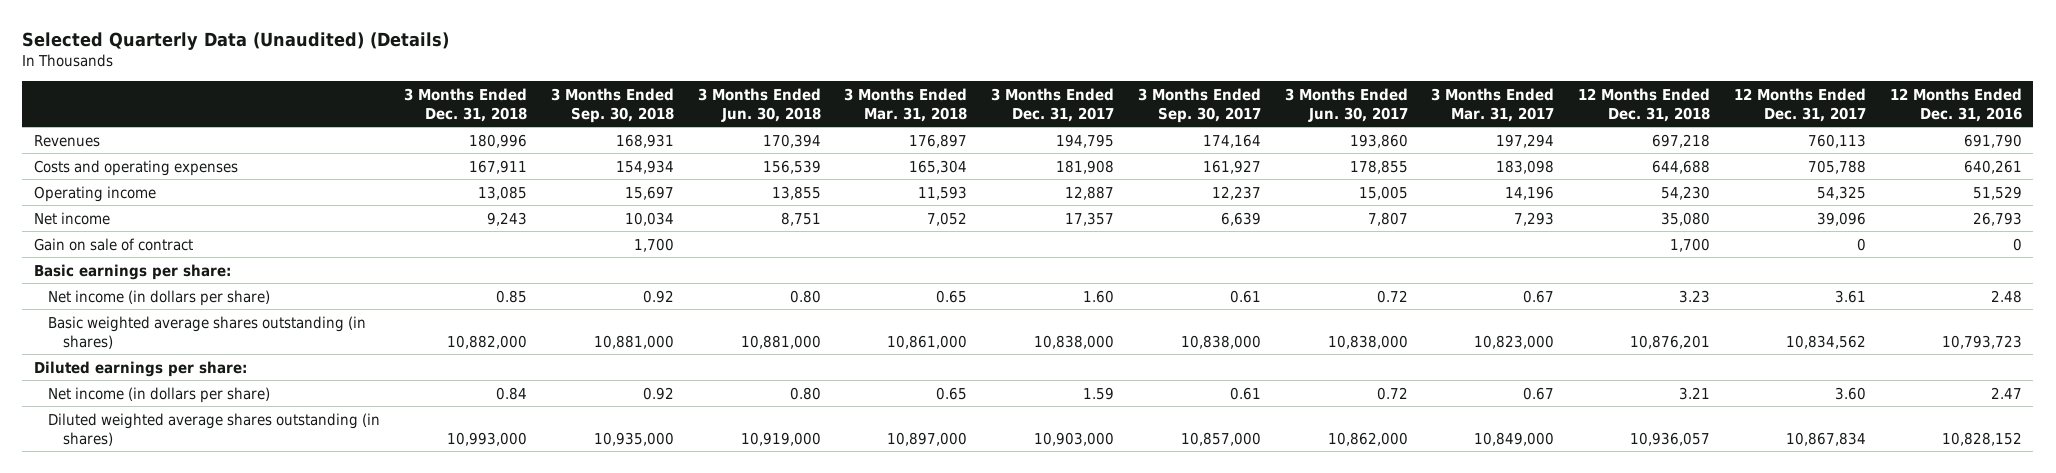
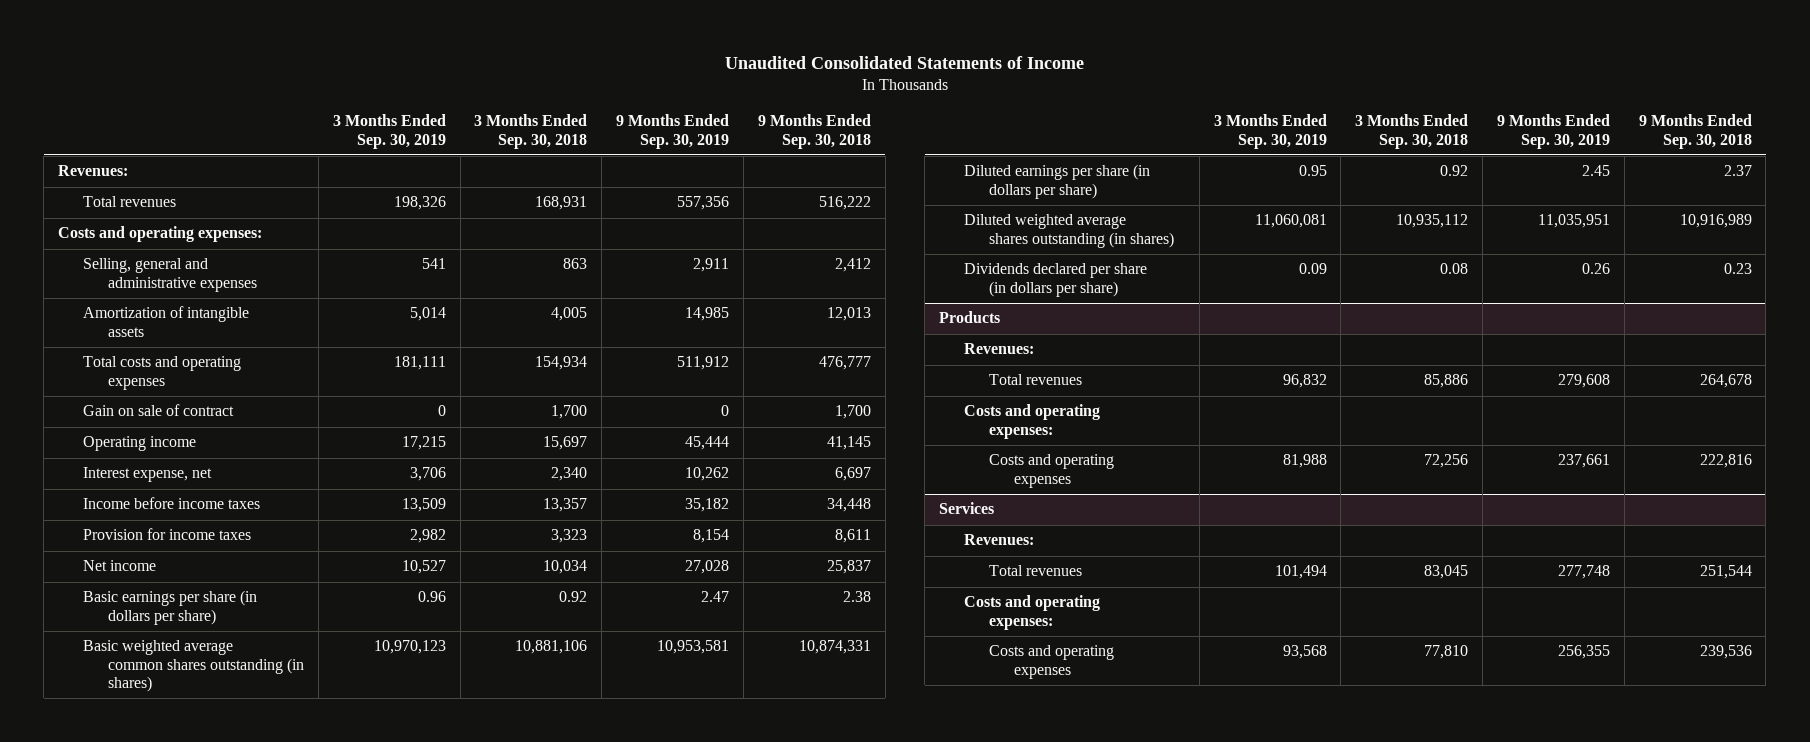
- Selected Quarterly Data (Unaudited) (Details)
+ Unaudited Consolidated Statements of Income
- | 3 Months Ended Dec. 31, 2018 | 3 Months Ended Sep. 30, 2018 | 3 Months Ended Jun. 30, 2018 | 3 Months Ended Mar. 31, 2018 | 3 Months Ended Dec. 31, 2017 | 3 Months Ended Sep. 30, 2017 | 3 Months Ended Jun. 30, 2017 | 3 Months Ended Mar. 31, 2017 | 12 Months Ended Dec. 31, 2018 | 12 Months Ended Dec. 31, 2017 | 12 Months Ended Dec. 31, 2016
+ | 3 Months Ended Sep. 30, 2019 | 3 Months Ended Sep. 30, 2018 | 9 Months Ended Sep. 30, 2019 | 9 Months Ended Sep. 30, 2018
- Revenues | 180,996 | 168,931 | 170,394 | 176,897 | 194,795 | 174,164 | 193,860 | 197,294 | 697,218 | 760,113 | 691,790
- Costs and operating expenses | 167,911 | 154,934 | 156,539 | 165,304 | 181,908 | 161,927 | 178,855 | 183,098 | 644,688 | 705,788 | 640,261
+ Revenues:
+ Total revenues | 198,326 | 168,931 | 557,356 | 516,222
+ Costs and operating expenses:
+ Selling, general and administrative expenses | 541 | 863 | 2,911 | 2,412
+ Amortization of intangible assets | 5,014 | 4,005 | 14,985 | 12,013
+ Total costs and operating expenses | 181,111 | 154,934 | 511,912 | 476,777
moved up: Gain on sale of contract | 0 | 1,700 | 0 | 1,700
+ Interest expense, net | 3,706 | 2,340 | 10,262 | 6,697
+ Income before income taxes | 13,509 | 13,357 | 35,182 | 34,448
+ Provision for income taxes | 2,982 | 3,323 | 8,154 | 8,611
- Basic earnings per share:
- Net income (in dollars per share) | 0.85 | 0.92 | 0.80 | 0.65 | 1.60 | 0.61 | 0.72 | 0.67 | 3.23 | 3.61 | 2.48
- Basic weighted average shares outstanding (in shares) | 10,882,000 | 10,881,000 | 10,881,000 | 10,861,000 | 10,838,000 | 10,838,000 | 10,838,000 | 10,823,000 | 10,876,201 | 10,834,562 | 10,793,723
- Diluted earnings per share:
- Net income (in dollars per share) | 0.84 | 0.92 | 0.80 | 0.65 | 1.59 | 0.61 | 0.72 | 0.67 | 3.21 | 3.60 | 2.47
- Diluted weighted average shares outstanding (in shares) | 10,993,000 | 10,935,000 | 10,919,000 | 10,897,000 | 10,903,000 | 10,857,000 | 10,862,000 | 10,849,000 | 10,936,057 | 10,867,834 | 10,828,152
+ Basic earnings per share (in dollars per share) | 0.96 | 0.92 | 2.47 | 2.38
+ Basic weighted average common shares outstanding (in shares) | 10,970,123 | 10,881,106 | 10,953,581 | 10,874,331
+ Diluted earnings per share (in dollars per share) | 0.95 | 0.92 | 2.45 | 2.37
+ Diluted weighted average shares outstanding (in shares) | 11,060,081 | 10,935,112 | 11,035,951 | 10,916,989
+ Dividends declared per share (in dollars per share) | 0.09 | 0.08 | 0.26 | 0.23
+ Products
+ Revenues:
+ Total revenues | 96,832 | 85,886 | 279,608 | 264,678
+ Costs and operating expenses:
+ Costs and operating expenses | 81,988 | 72,256 | 237,661 | 222,816
+ Services
+ Revenues:
+ Total revenues | 101,494 | 83,045 | 277,748 | 251,544
+ Costs and operating expenses:
+ Costs and operating expenses | 93,568 | 77,810 | 256,355 | 239,536

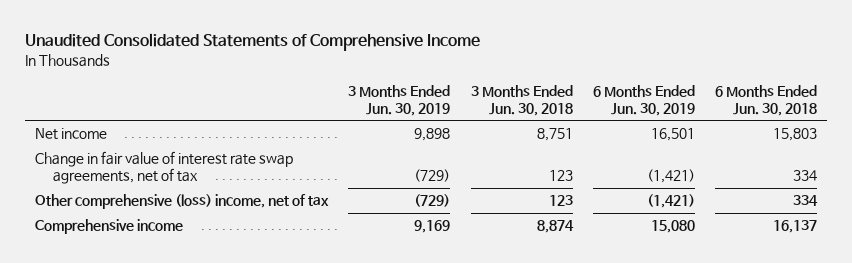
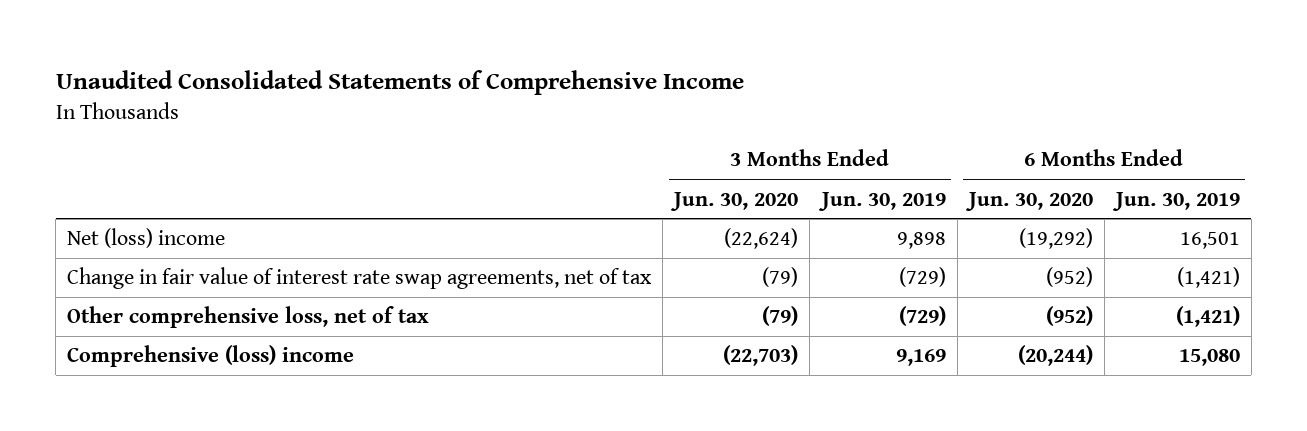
- | 3 Months Ended Jun. 30, 2019 | 3 Months Ended Jun. 30, 2018 | 6 Months Ended Jun. 30, 2019 | 6 Months Ended Jun. 30, 2018
+ | 3 Months Ended Jun. 30, 2020 | 3 Months Ended Jun. 30, 2019 | 6 Months Ended Jun. 30, 2020 | 6 Months Ended Jun. 30, 2019
- Net income | 9,898 | 8,751 | 16,501 | 15,803
+ Net (loss) income | (22,624) | 9,898 | (19,292) | 16,501
- Other comprehensive (loss) income, net of tax | (729) | 123 | (1,421) | 334
- Comprehensive income | 9,169 | 8,874 | 15,080 | 16,137
+ Other comprehensive loss, net of tax | (79) | (729) | (952) | (1,421)
+ Comprehensive (loss) income | (22,703) | 9,169 | (20,244) | 15,080

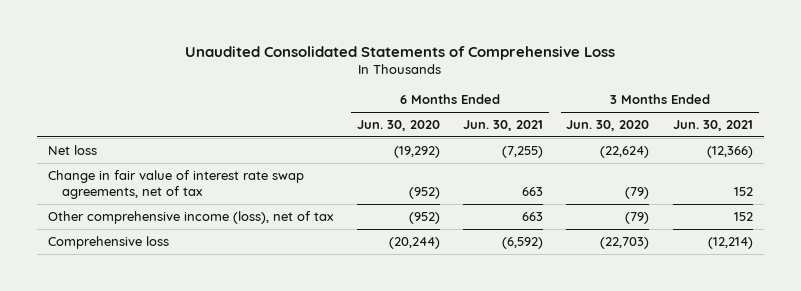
- Unaudited Consolidated Statements of Comprehensive Income
+ Unaudited Consolidated Statements of Comprehensive Loss
- | 3 Months Ended Jun. 30, 2020 | 3 Months Ended Jun. 30, 2019 | 6 Months Ended Jun. 30, 2020 | 6 Months Ended Jun. 30, 2019
+ | 6 Months Ended Jun. 30, 2020 | 6 Months Ended Jun. 30, 2021 | 3 Months Ended Jun. 30, 2020 | 3 Months Ended Jun. 30, 2021
- Net (loss) income | (22,624) | 9,898 | (19,292) | 16,501
+ Net loss | (19,292) | (7,255) | (22,624) | (12,366)
- Other comprehensive loss, net of tax | (79) | (729) | (952) | (1,421)
- Comprehensive (loss) income | (22,703) | 9,169 | (20,244) | 15,080
+ Other comprehensive income (loss), net of tax | (952) | 663 | (79) | 152
+ Comprehensive loss | (20,244) | (6,592) | (22,703) | (12,214)

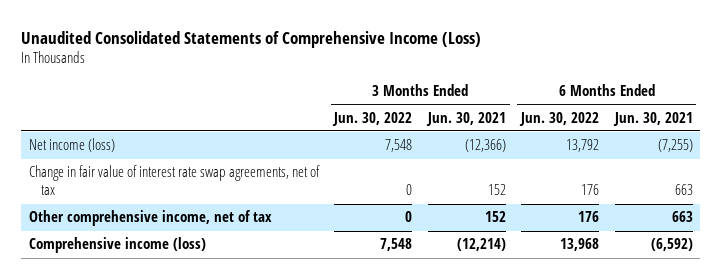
- Unaudited Consolidated Statements of Comprehensive Loss
+ Unaudited Consolidated Statements of Comprehensive Income (Loss)
- | 6 Months Ended Jun. 30, 2020 | 6 Months Ended Jun. 30, 2021 | 3 Months Ended Jun. 30, 2020 | 3 Months Ended Jun. 30, 2021
+ | 3 Months Ended Jun. 30, 2022 | 3 Months Ended Jun. 30, 2021 | 6 Months Ended Jun. 30, 2022 | 6 Months Ended Jun. 30, 2021
- Net loss | (19,292) | (7,255) | (22,624) | (12,366)
+ Net income (loss) | 7,548 | (12,366) | 13,792 | (7,255)
- Other comprehensive income (loss), net of tax | (952) | 663 | (79) | 152
- Comprehensive loss | (20,244) | (6,592) | (22,703) | (12,214)
+ Other comprehensive income, net of tax | 0 | 152 | 176 | 663
+ Comprehensive income (loss) | 7,548 | (12,214) | 13,968 | (6,592)

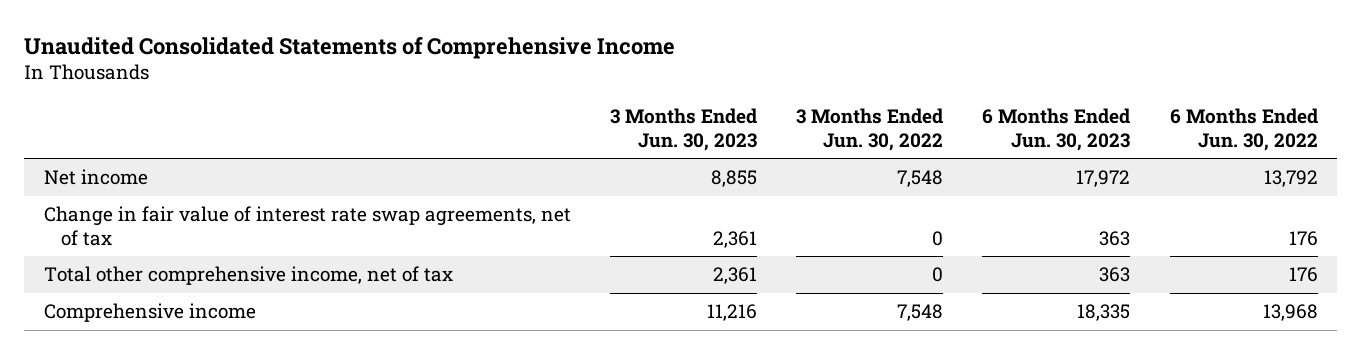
- Unaudited Consolidated Statements of Comprehensive Income (Loss)
+ Unaudited Consolidated Statements of Comprehensive Income
- | 3 Months Ended Jun. 30, 2022 | 3 Months Ended Jun. 30, 2021 | 6 Months Ended Jun. 30, 2022 | 6 Months Ended Jun. 30, 2021
+ | 3 Months Ended Jun. 30, 2023 | 3 Months Ended Jun. 30, 2022 | 6 Months Ended Jun. 30, 2023 | 6 Months Ended Jun. 30, 2022
- Net income (loss) | 7,548 | (12,366) | 13,792 | (7,255)
+ Net income | 8,855 | 7,548 | 17,972 | 13,792
- Other comprehensive income, net of tax | 0 | 152 | 176 | 663
- Comprehensive income (loss) | 7,548 | (12,214) | 13,968 | (6,592)
+ Total other comprehensive income, net of tax | 2,361 | 0 | 363 | 176
+ Comprehensive income | 11,216 | 7,548 | 18,335 | 13,968

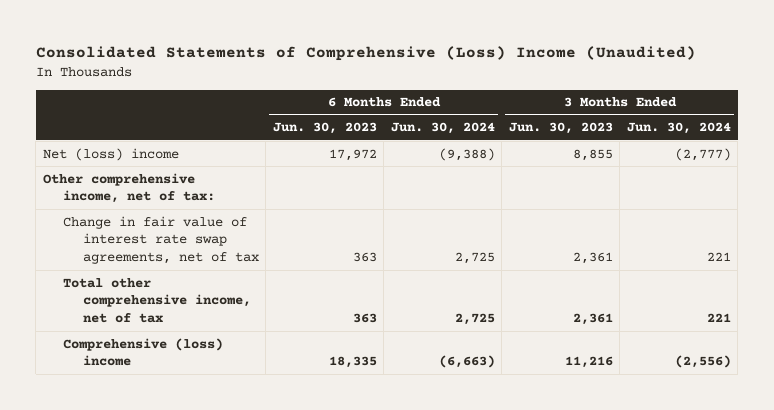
- Unaudited Consolidated Statements of Comprehensive Income
+ Consolidated Statements of Comprehensive (Loss) Income (Unaudited)
- | 3 Months Ended Jun. 30, 2023 | 3 Months Ended Jun. 30, 2022 | 6 Months Ended Jun. 30, 2023 | 6 Months Ended Jun. 30, 2022
+ | 6 Months Ended Jun. 30, 2023 | 6 Months Ended Jun. 30, 2024 | 3 Months Ended Jun. 30, 2023 | 3 Months Ended Jun. 30, 2024
- Net income | 8,855 | 7,548 | 17,972 | 13,792
+ Net (loss) income | 17,972 | (9,388) | 8,855 | (2,777)
+ Other comprehensive income, net of tax:
- Comprehensive income | 11,216 | 7,548 | 18,335 | 13,968
+ Comprehensive (loss) income | 18,335 | (6,663) | 11,216 | (2,556)

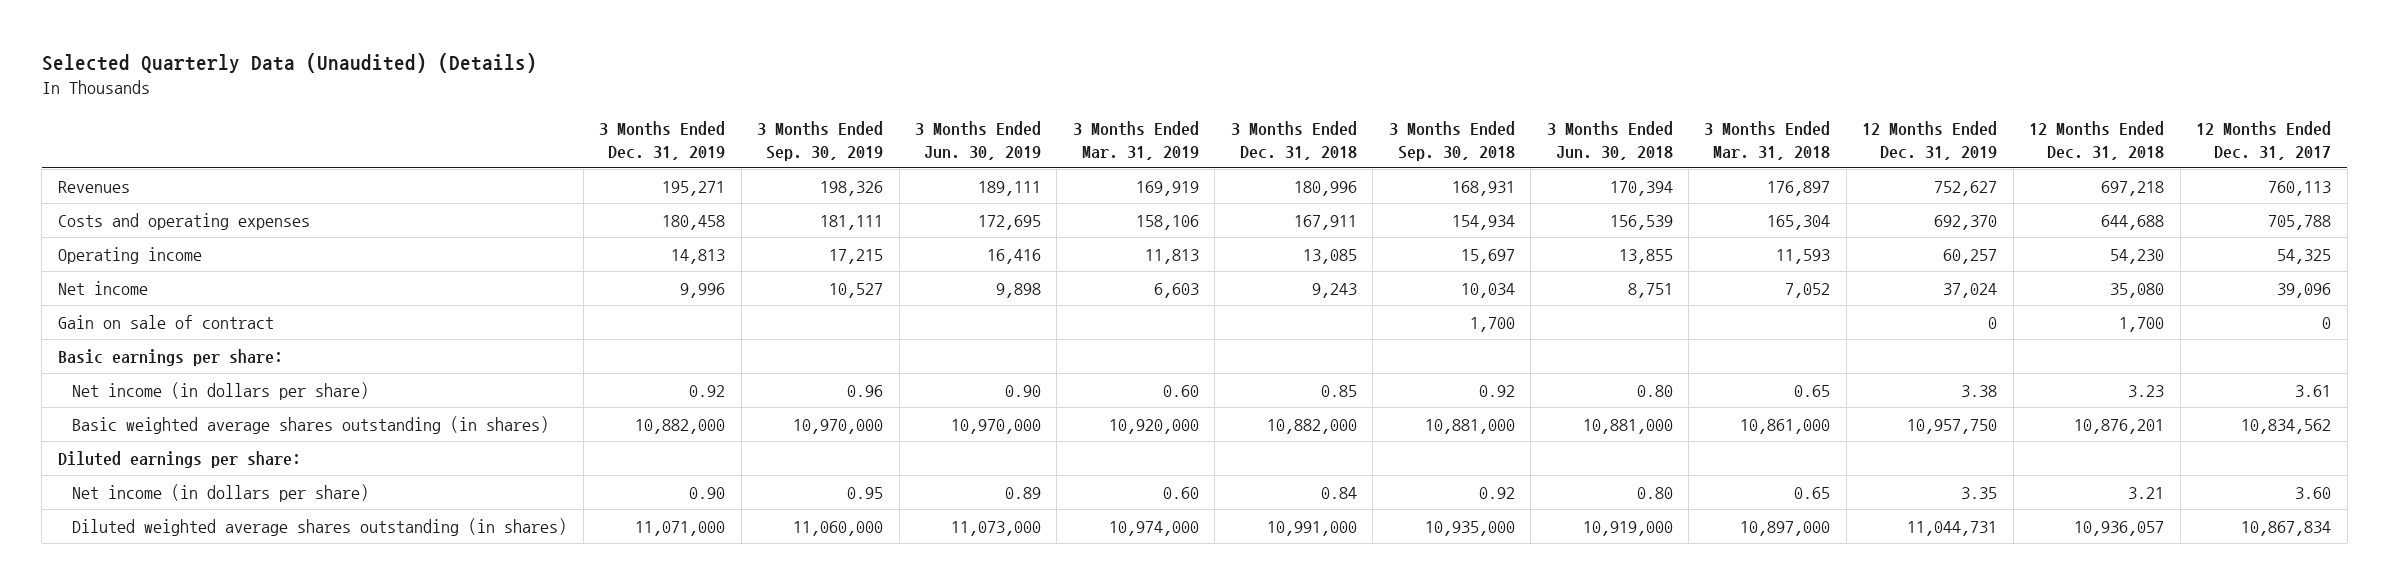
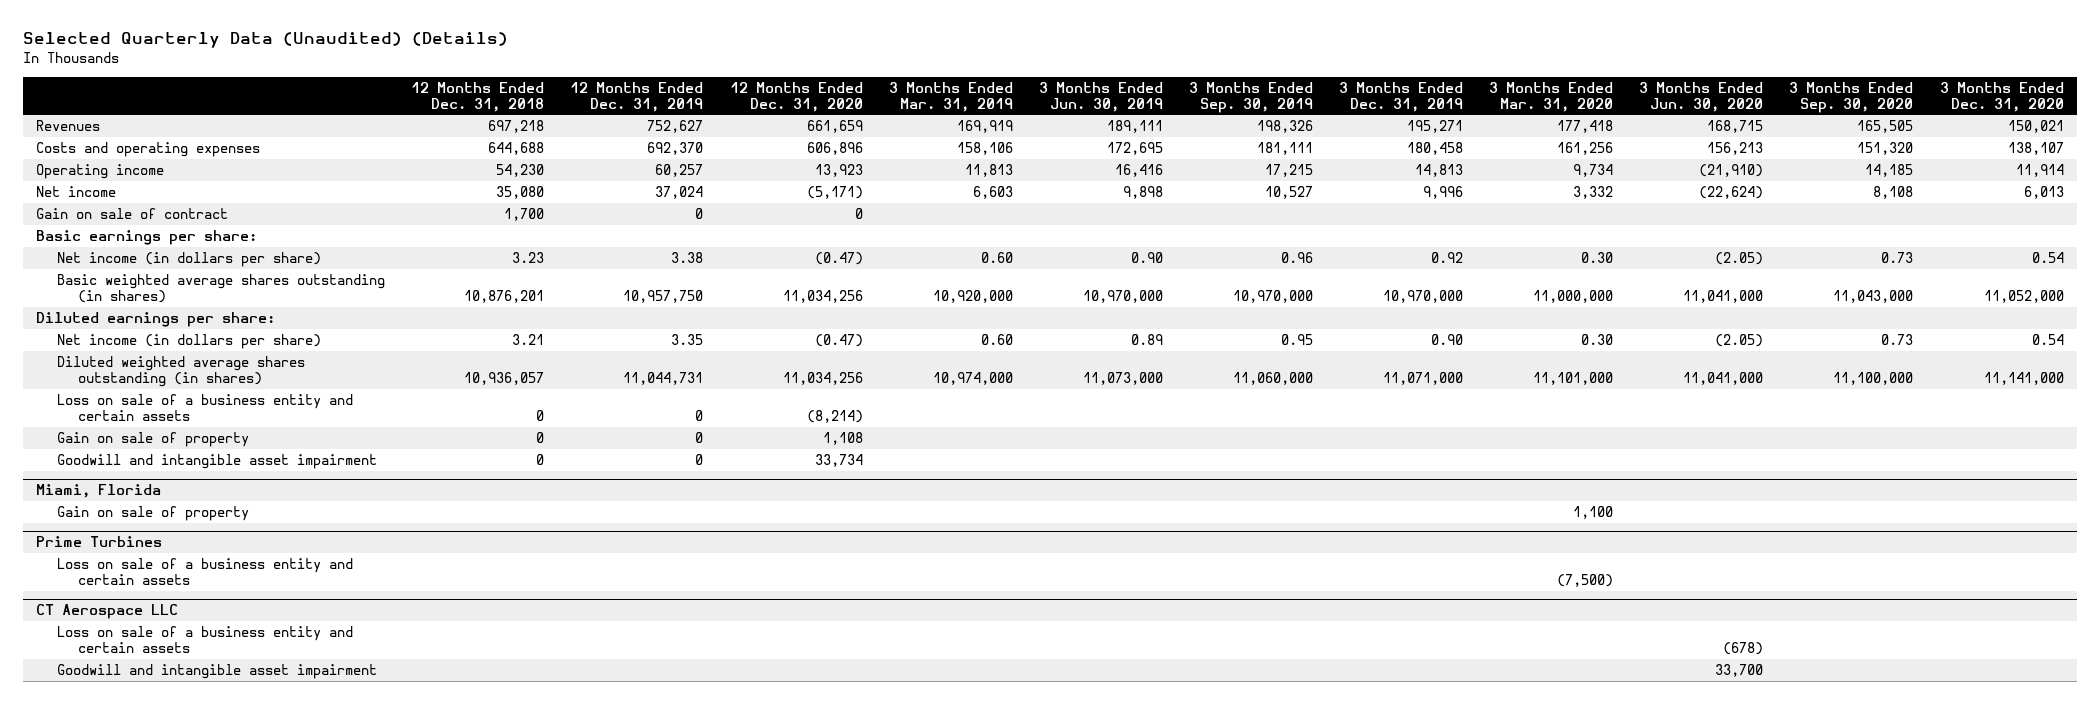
- | 3 Months Ended Dec. 31, 2019 | 3 Months Ended Sep. 30, 2019 | 3 Months Ended Jun. 30, 2019 | 3 Months Ended Mar. 31, 2019 | 3 Months Ended Dec. 31, 2018 | 3 Months Ended Sep. 30, 2018 | 3 Months Ended Jun. 30, 2018 | 3 Months Ended Mar. 31, 2018 | 12 Months Ended Dec. 31, 2019 | 12 Months Ended Dec. 31, 2018 | 12 Months Ended Dec. 31, 2017
+ | 12 Months Ended Dec. 31, 2018 | 12 Months Ended Dec. 31, 2019 | 12 Months Ended Dec. 31, 2020 | 3 Months Ended Mar. 31, 2019 | 3 Months Ended Jun. 30, 2019 | 3 Months Ended Sep. 30, 2019 | 3 Months Ended Dec. 31, 2019 | 3 Months Ended Mar. 31, 2020 | 3 Months Ended Jun. 30, 2020 | 3 Months Ended Sep. 30, 2020 | 3 Months Ended Dec. 31, 2020
- Basic weighted average shares outstanding (in shares) | 10,882,000 | 10,970,000 | 10,970,000 | 10,920,000 | 10,882,000 | 10,881,000 | 10,881,000 | 10,861,000 | 10,957,750 | 10,876,201 | 10,834,562
+ Basic weighted average shares outstanding (in shares) | 10,876,201 | 10,957,750 | 11,034,256 | 10,920,000 | 10,970,000 | 10,970,000 | 10,970,000 | 11,000,000 | 11,041,000 | 11,043,000 | 11,052,000
+ Loss on sale of a business entity and certain assets | 0 | 0 | (8,214) | | | | | | | |
+ Gain on sale of property | 0 | 0 | 1,108 | | | | | | | |
+ Goodwill and intangible asset impairment | 0 | 0 | 33,734 | | | | | | | |
+ Miami, Florida
+ Gain on sale of property | | | | | | | | 1,100 | | |
+ Prime Turbines
+ Loss on sale of a business entity and certain assets | | | | | | | | (7,500) | | |
+ CT Aerospace LLC
+ Loss on sale of a business entity and certain assets | | | | | | | | | (678) | |
+ Goodwill and intangible asset impairment | | | | | | | | | 33,700 | |

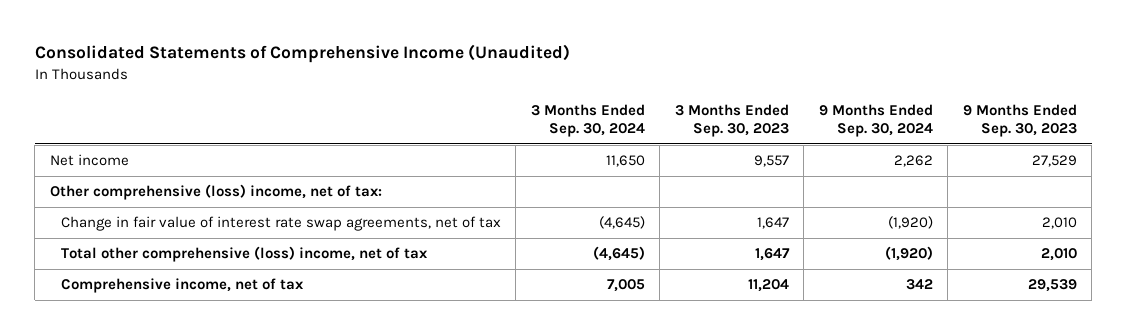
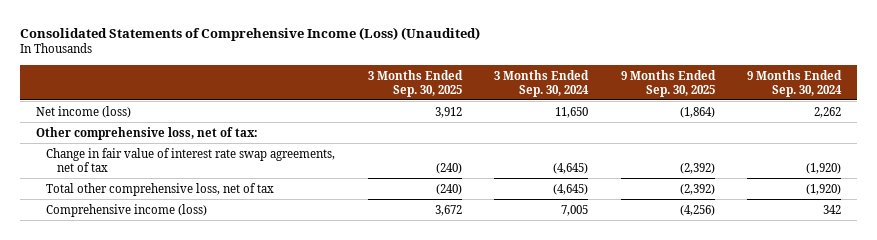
- Consolidated Statements of Comprehensive Income (Unaudited)
+ Consolidated Statements of Comprehensive Income (Loss) (Unaudited)
- | 3 Months Ended Sep. 30, 2024 | 3 Months Ended Sep. 30, 2023 | 9 Months Ended Sep. 30, 2024 | 9 Months Ended Sep. 30, 2023
+ | 3 Months Ended Sep. 30, 2025 | 3 Months Ended Sep. 30, 2024 | 9 Months Ended Sep. 30, 2025 | 9 Months Ended Sep. 30, 2024
- Net income | 11,650 | 9,557 | 2,262 | 27,529
- Other comprehensive (loss) income, net of tax:
+ Net income (loss) | 3,912 | 11,650 | (1,864) | 2,262
+ Other comprehensive loss, net of tax:
- Total other comprehensive (loss) income, net of tax | (4,645) | 1,647 | (1,920) | 2,010
- Comprehensive income, net of tax | 7,005 | 11,204 | 342 | 29,539
+ Total other comprehensive loss, net of tax | (240) | (4,645) | (2,392) | (1,920)
+ Comprehensive income (loss) | 3,672 | 7,005 | (4,256) | 342

